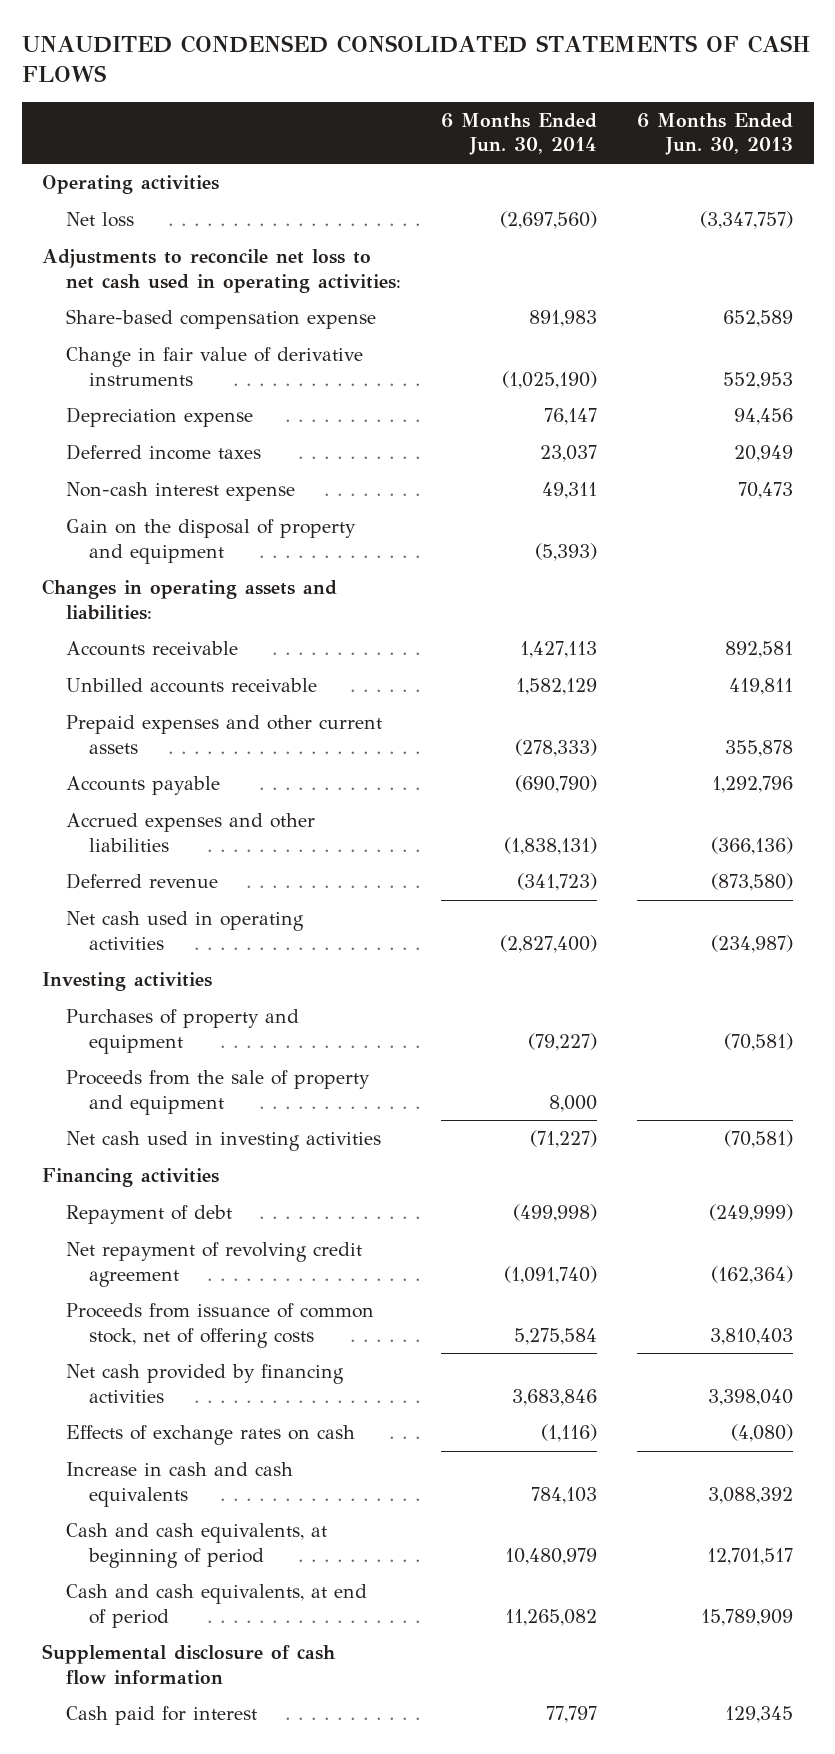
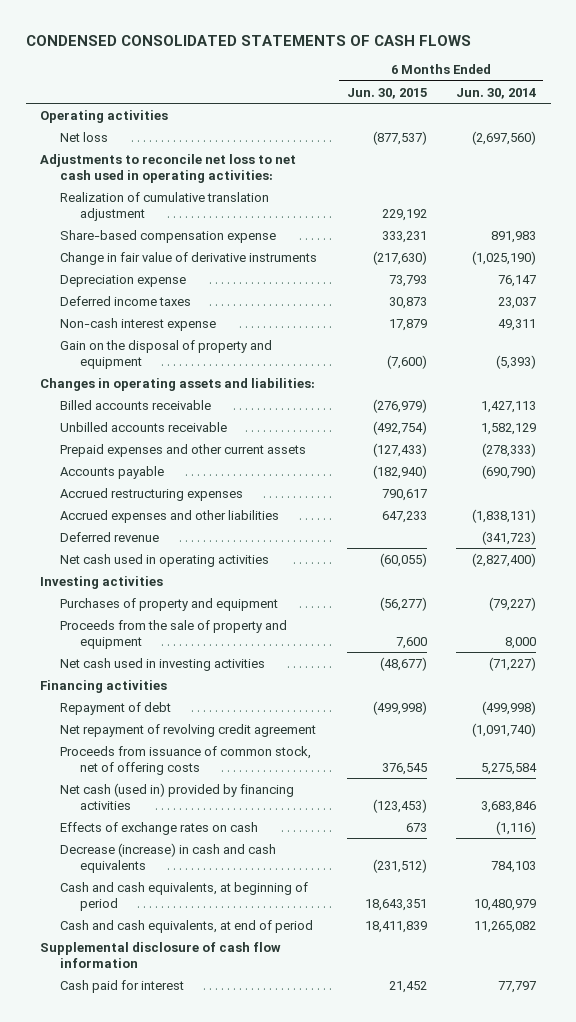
- UNAUDITED CONDENSED CONSOLIDATED STATEMENTS OF CASH FLOWS
+ CONDENSED CONSOLIDATED STATEMENTS OF CASH FLOWS
- | 6 Months Ended Jun. 30, 2014 | 6 Months Ended Jun. 30, 2013
+ | 6 Months Ended Jun. 30, 2015 | 6 Months Ended Jun. 30, 2014
+ Realization of cumulative translation adjustment | 229,192 |
- Accounts receivable | 1,427,113 | 892,581
+ Billed accounts receivable | (276,979) | 1,427,113
+ Accrued restructuring expenses | 790,617 |
- Net cash provided by financing activities | 3,683,846 | 3,398,040
+ Net cash (used in) provided by financing activities | (123,453) | 3,683,846
- Increase in cash and cash equivalents | 784,103 | 3,088,392
+ Decrease (increase) in cash and cash equivalents | (231,512) | 784,103

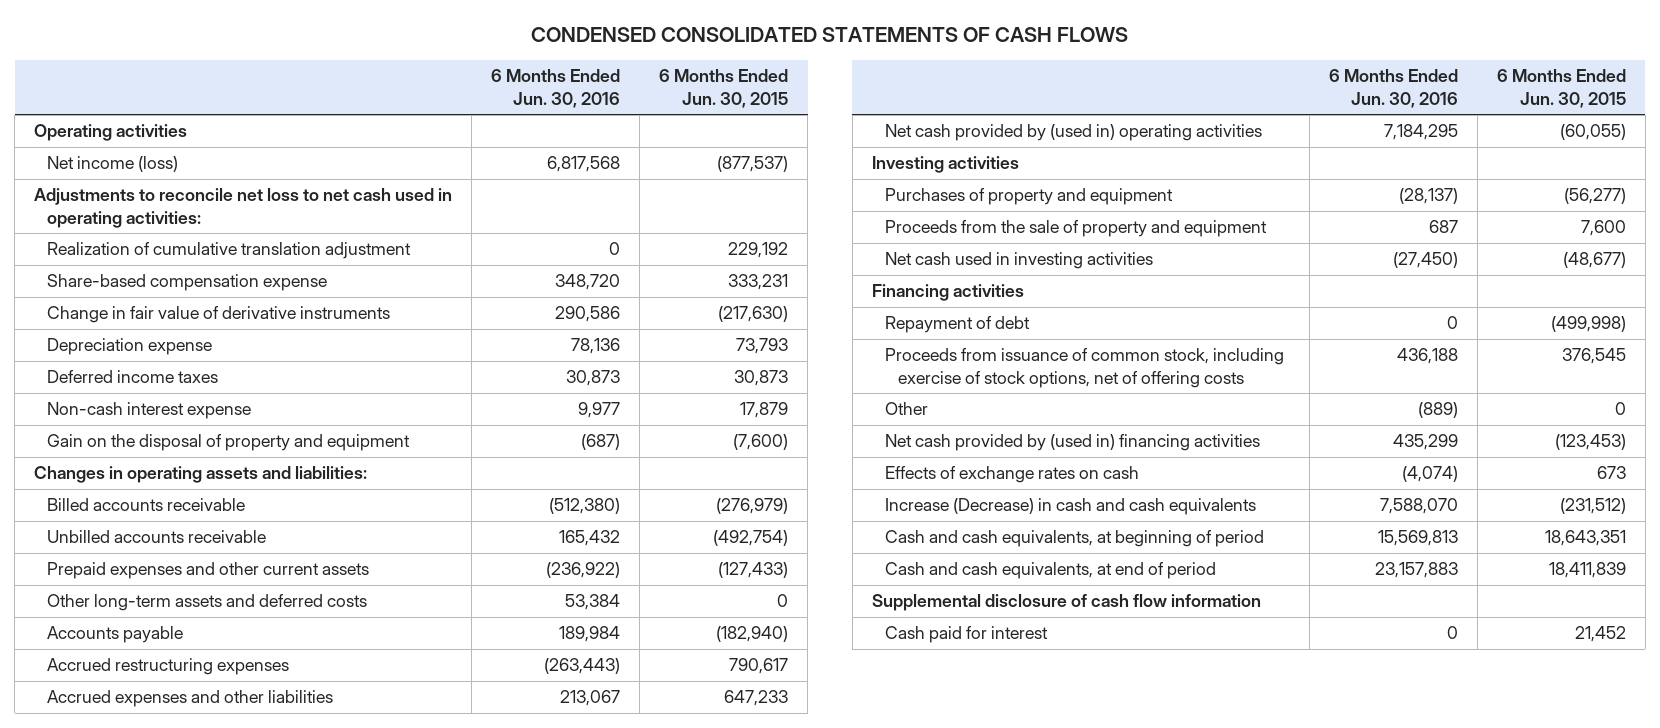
- | 6 Months Ended Jun. 30, 2015 | 6 Months Ended Jun. 30, 2014
+ | 6 Months Ended Jun. 30, 2016 | 6 Months Ended Jun. 30, 2015
- Net loss | (877,537) | (2,697,560)
+ Net income (loss) | 6,817,568 | (877,537)
+ Other long-term assets and deferred costs | 53,384 | 0
- Deferred revenue | | (341,723)
- Net cash used in operating activities | (60,055) | (2,827,400)
+ Net cash provided by (used in) operating activities | 7,184,295 | (60,055)
- Net repayment of revolving credit agreement | | (1,091,740)
- Proceeds from issuance of common stock, net of offering costs | 376,545 | 5,275,584
- Net cash (used in) provided by financing activities | (123,453) | 3,683,846
+ Proceeds from issuance of common stock, including exercise of stock options, net of offering costs | 436,188 | 376,545
+ Other | (889) | 0
+ Net cash provided by (used in) financing activities | 435,299 | (123,453)
- Decrease (increase) in cash and cash equivalents | (231,512) | 784,103
+ Increase (Decrease) in cash and cash equivalents | 7,588,070 | (231,512)

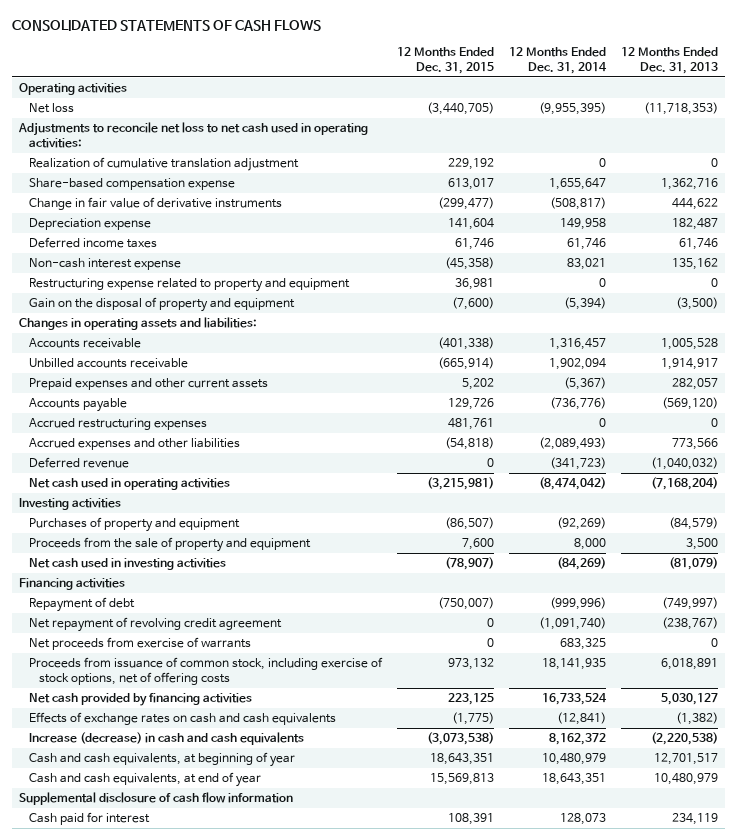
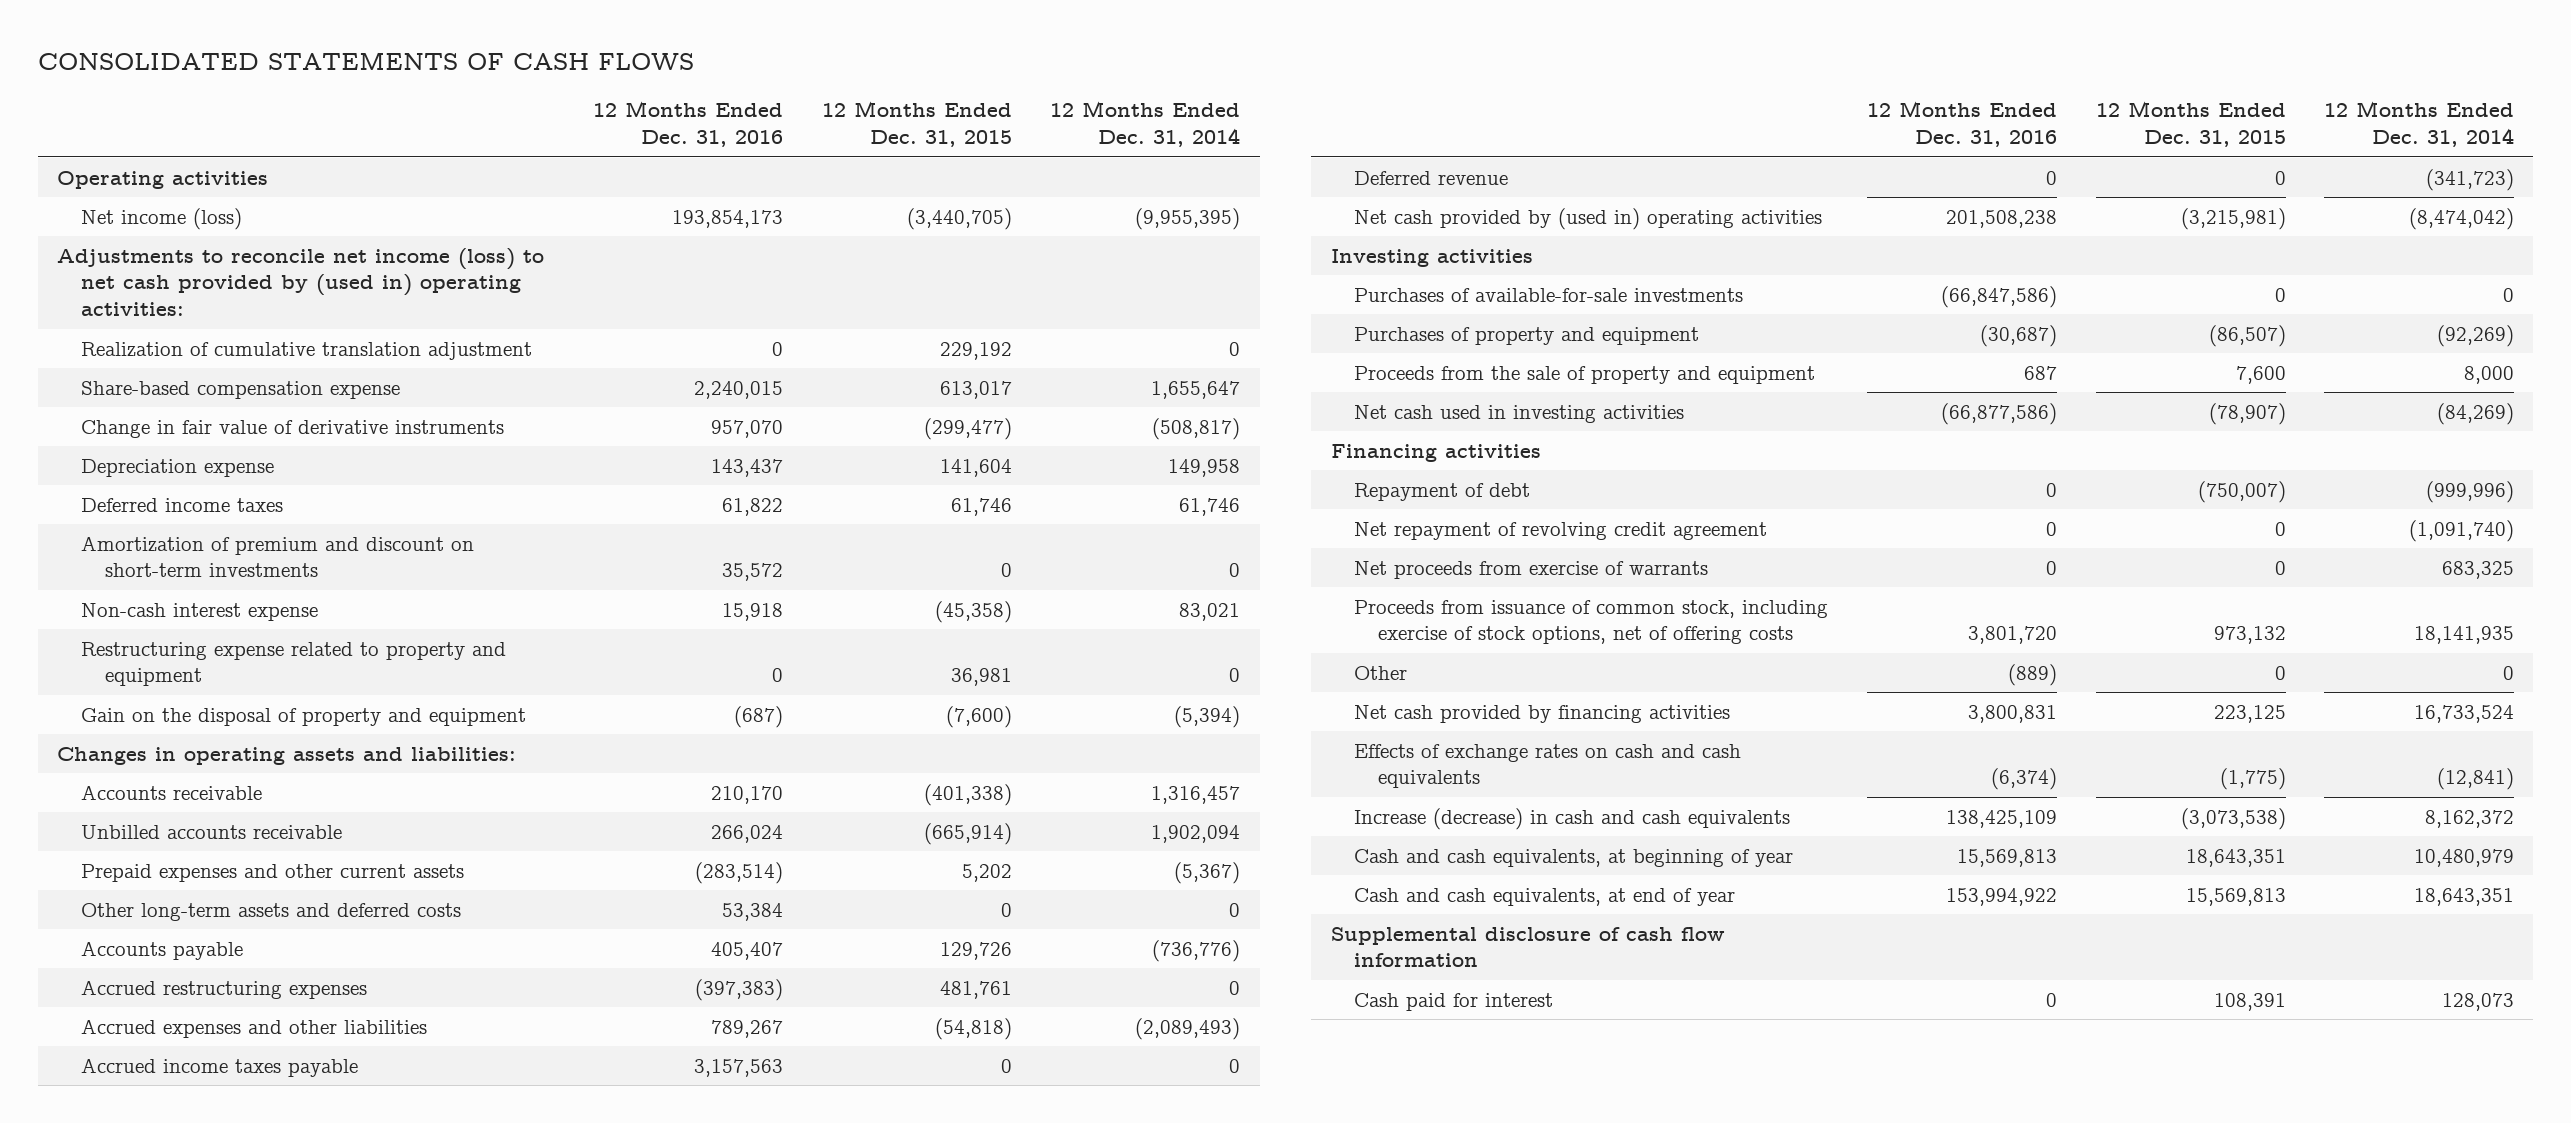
- | 12 Months Ended Dec. 31, 2015 | 12 Months Ended Dec. 31, 2014 | 12 Months Ended Dec. 31, 2013
+ | 12 Months Ended Dec. 31, 2016 | 12 Months Ended Dec. 31, 2015 | 12 Months Ended Dec. 31, 2014
- Net loss | (3,440,705) | (9,955,395) | (11,718,353)
- Adjustments to reconcile net loss to net cash used in operating activities:
+ Net income (loss) | 193,854,173 | (3,440,705) | (9,955,395)
+ Adjustments to reconcile net income (loss) to net cash provided by (used in) operating activities:
+ Amortization of premium and discount on short-term investments | 35,572 | 0 | 0
+ Other long-term assets and deferred costs | 53,384 | 0 | 0
+ Accrued income taxes payable | 3,157,563 | 0 | 0
- Net cash used in operating activities | (3,215,981) | (8,474,042) | (7,168,204)
+ Net cash provided by (used in) operating activities | 201,508,238 | (3,215,981) | (8,474,042)
+ Purchases of available-for-sale investments | (66,847,586) | 0 | 0
+ Other | (889) | 0 | 0

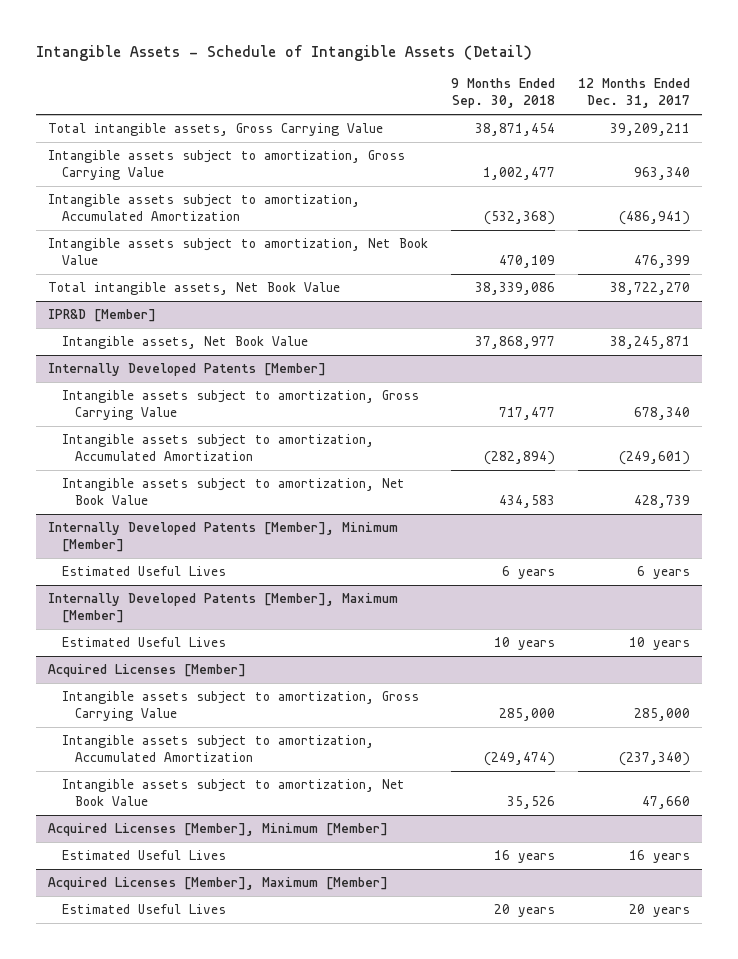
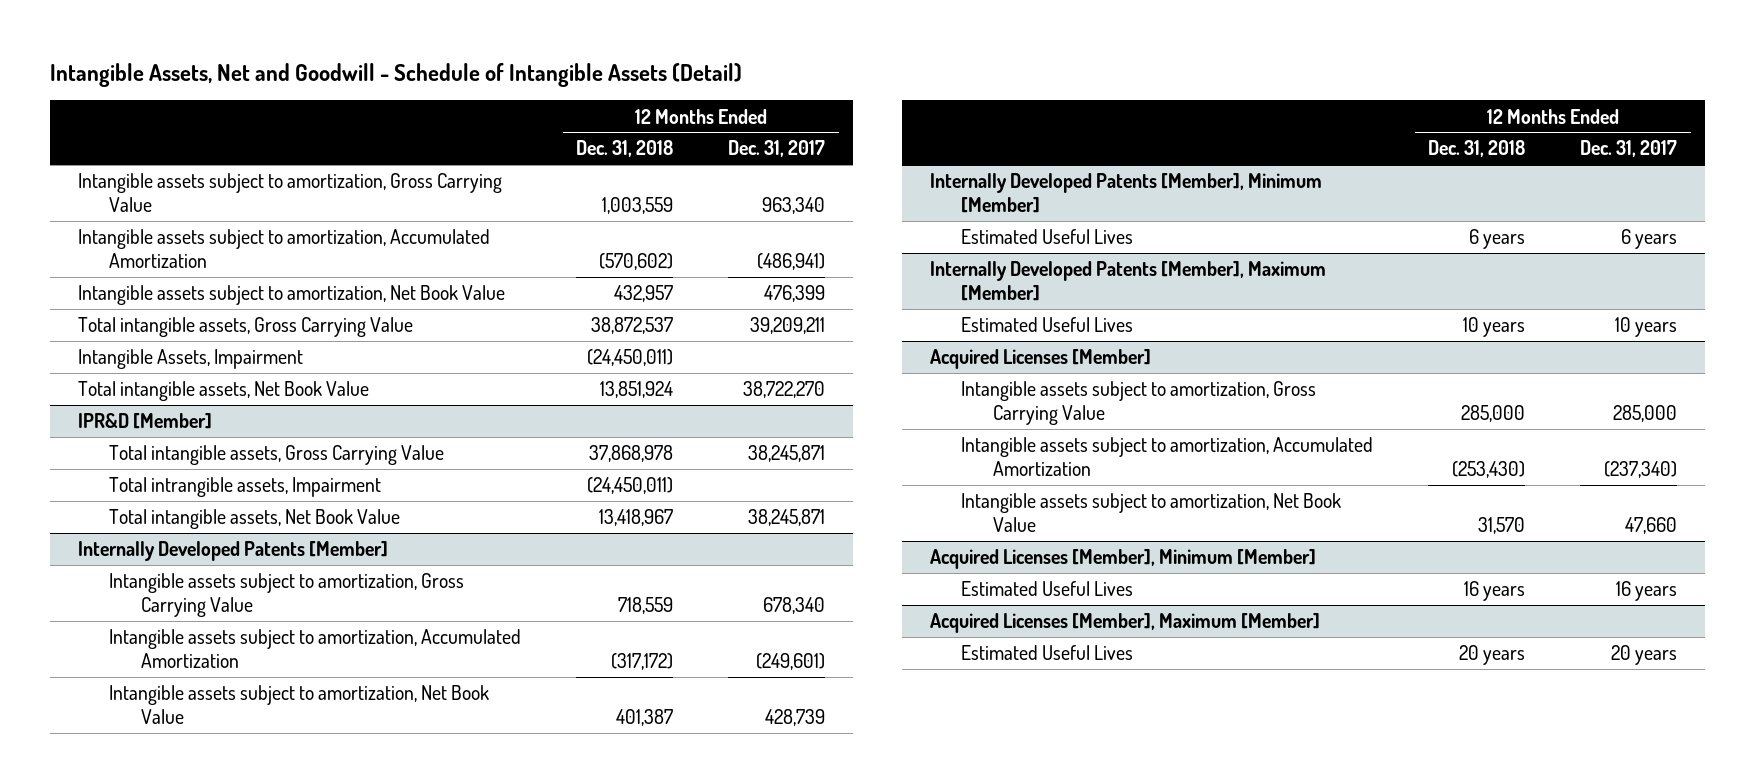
- Intangible Assets - Schedule of Intangible Assets (Detail)
+ Intangible Assets, Net and Goodwill - Schedule of Intangible Assets (Detail)
- | 9 Months Ended Sep. 30, 2018 | 12 Months Ended Dec. 31, 2017
+ | 12 Months Ended Dec. 31, 2018 | 12 Months Ended Dec. 31, 2017
moved down: Total intangible assets, Gross Carrying Value | 38,872,537 | 39,209,211
+ Intangible Assets, Impairment | (24,450,011) |
@ IPR&D [Member]
- Intangible assets, Net Book Value | 37,868,977 | 38,245,871
+ Total intangible assets, Gross Carrying Value | 37,868,978 | 38,245,871
+ Total intrangible assets, Impairment | (24,450,011) |
+ Total intangible assets, Net Book Value | 13,418,967 | 38,245,871

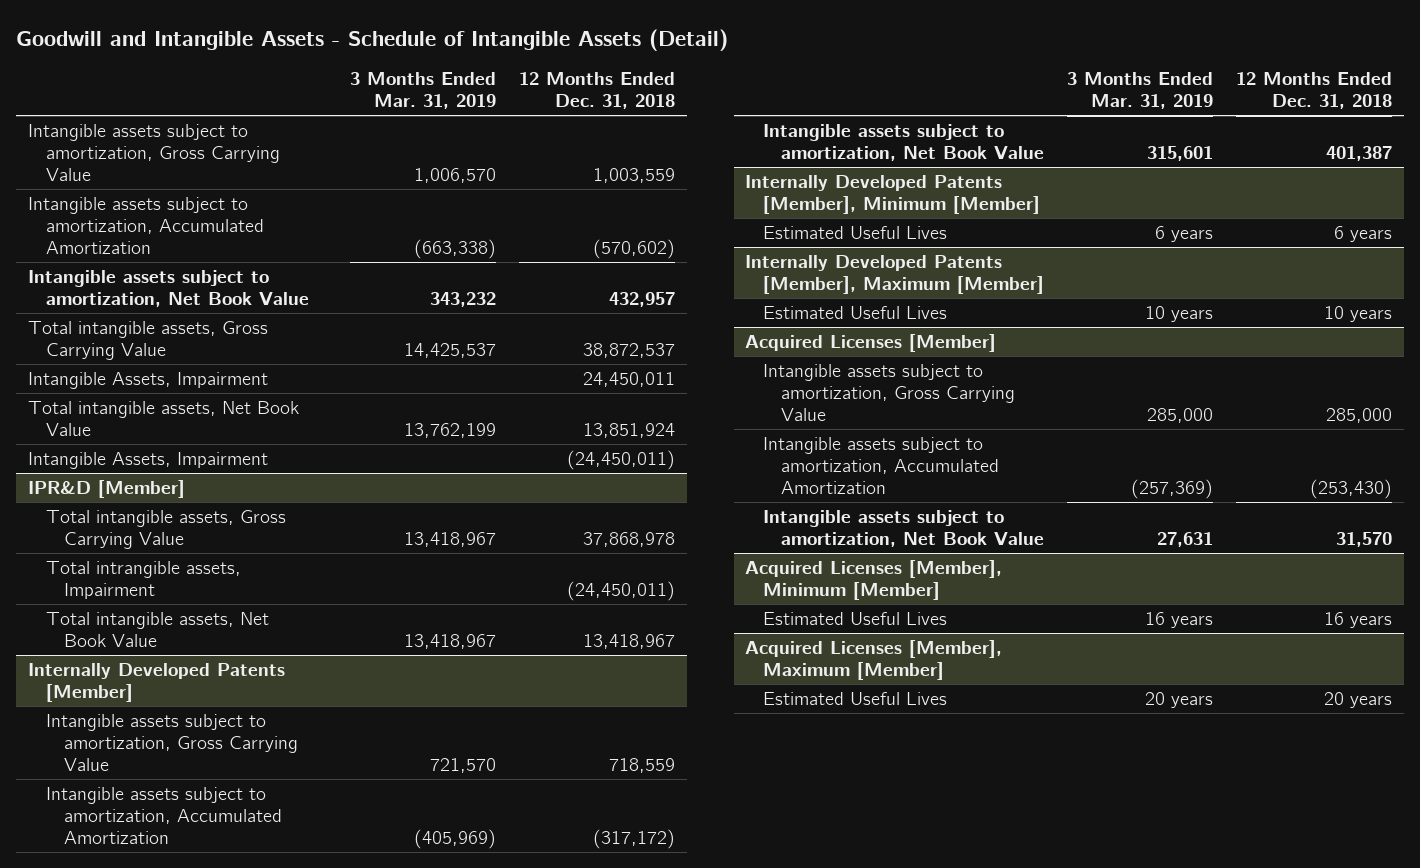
- Intangible Assets, Net and Goodwill - Schedule of Intangible Assets (Detail)
+ Goodwill and Intangible Assets - Schedule of Intangible Assets (Detail)
- | 12 Months Ended Dec. 31, 2018 | 12 Months Ended Dec. 31, 2017
+ | 3 Months Ended Mar. 31, 2019 | 12 Months Ended Dec. 31, 2018
+ Intangible Assets, Impairment | | 24,450,011
moved down: Intangible Assets, Impairment | | (24,450,011)

